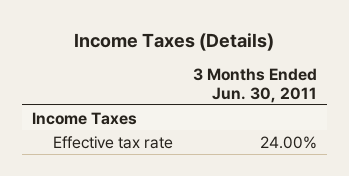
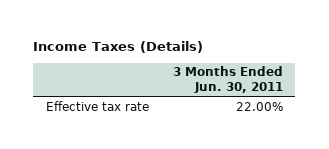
- Income Taxes
- Effective tax rate | 24.00%
+ Effective tax rate | 22.00%

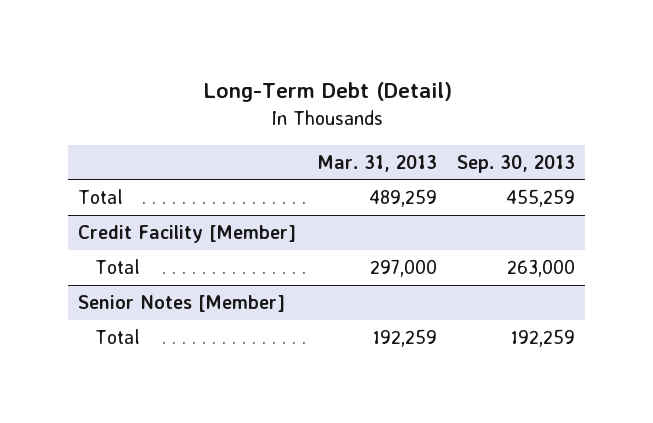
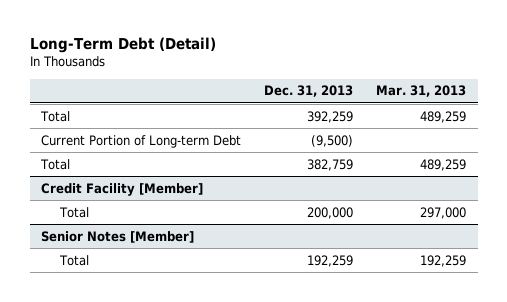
- | Mar. 31, 2013 | Sep. 30, 2013
+ | Dec. 31, 2013 | Mar. 31, 2013
+ Current Portion of Long-term Debt | (9,500) |
+ Total | 382,759 | 489,259

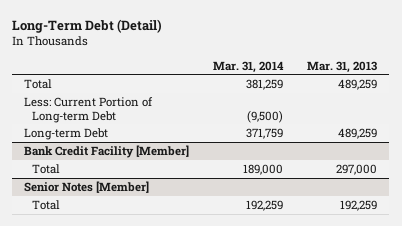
- | Dec. 31, 2013 | Mar. 31, 2013
+ | Mar. 31, 2014 | Mar. 31, 2013
- Current Portion of Long-term Debt | (9,500) |
- Total | 382,759 | 489,259
- Credit Facility [Member]
+ Less: Current Portion of Long-term Debt | (9,500) |
+ Long-term Debt | 371,759 | 489,259
+ Bank Credit Facility [Member]

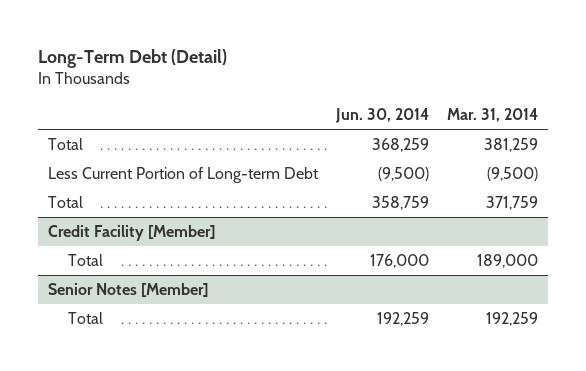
- | Mar. 31, 2014 | Mar. 31, 2013
+ | Jun. 30, 2014 | Mar. 31, 2014
- Less: Current Portion of Long-term Debt | (9,500) |
- Long-term Debt | 371,759 | 489,259
- Bank Credit Facility [Member]
+ Less Current Portion of Long-term Debt | (9,500) | (9,500)
+ Total | 358,759 | 371,759
+ Credit Facility [Member]

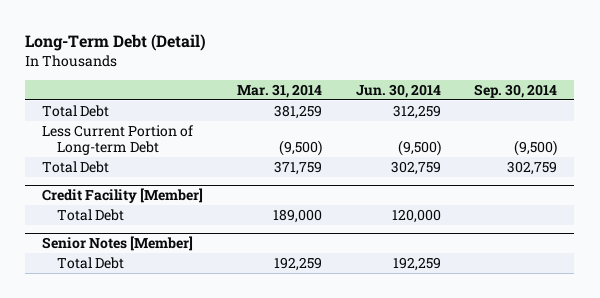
- | Jun. 30, 2014 | Mar. 31, 2014
+ | Mar. 31, 2014 | Jun. 30, 2014 | Sep. 30, 2014
- Total | 368,259 | 381,259
+ Total Debt | 381,259 | 312,259 |
- Total | 358,759 | 371,759
+ Total Debt | 371,759 | 302,759 | 302,759
@ Credit Facility [Member]
- Total | 176,000 | 189,000
+ Total Debt | 189,000 | 120,000 |
@ Senior Notes [Member]
- Total | 192,259 | 192,259
+ Total Debt | 192,259 | 192,259 |

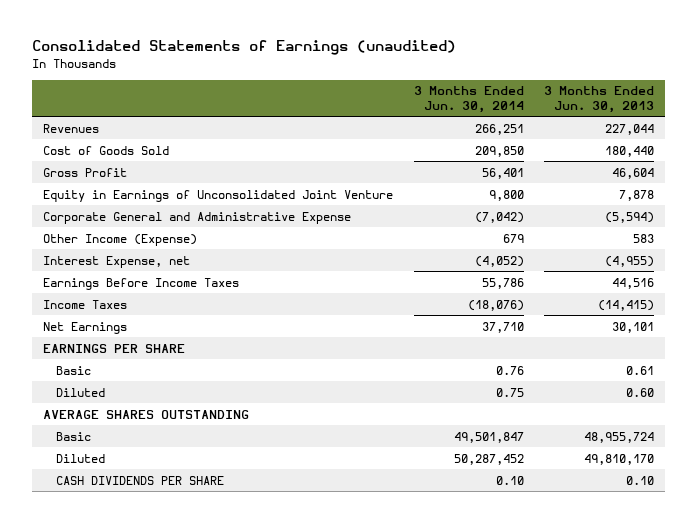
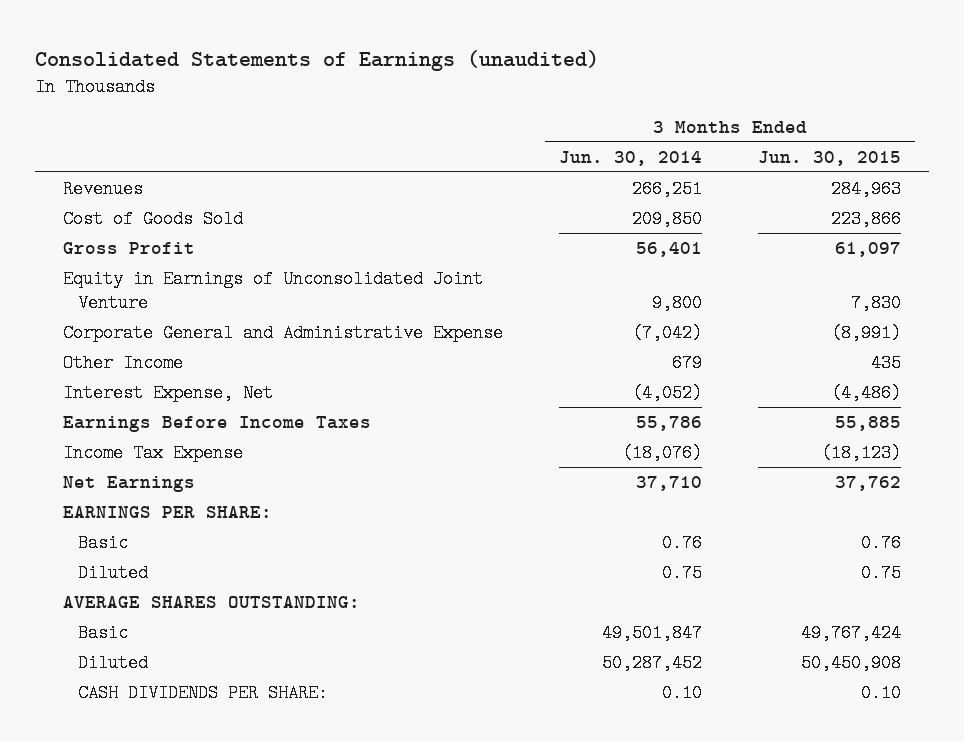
- | 3 Months Ended Jun. 30, 2014 | 3 Months Ended Jun. 30, 2013
+ | 3 Months Ended Jun. 30, 2014 | 3 Months Ended Jun. 30, 2015
- Other Income (Expense) | 679 | 583
- Interest Expense, net | (4,052) | (4,955)
+ Other Income | 679 | 435
+ Interest Expense, Net | (4,052) | (4,486)
- Income Taxes | (18,076) | (14,415)
+ Income Tax Expense | (18,076) | (18,123)
- EARNINGS PER SHARE
+ EARNINGS PER SHARE:
- AVERAGE SHARES OUTSTANDING
+ AVERAGE SHARES OUTSTANDING:
- CASH DIVIDENDS PER SHARE | 0.10 | 0.10
+ CASH DIVIDENDS PER SHARE: | 0.10 | 0.10

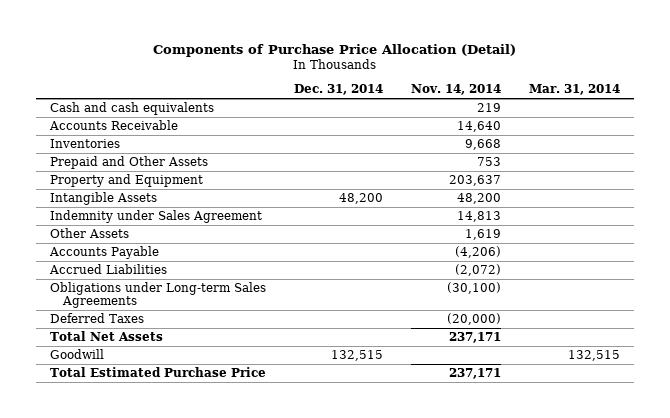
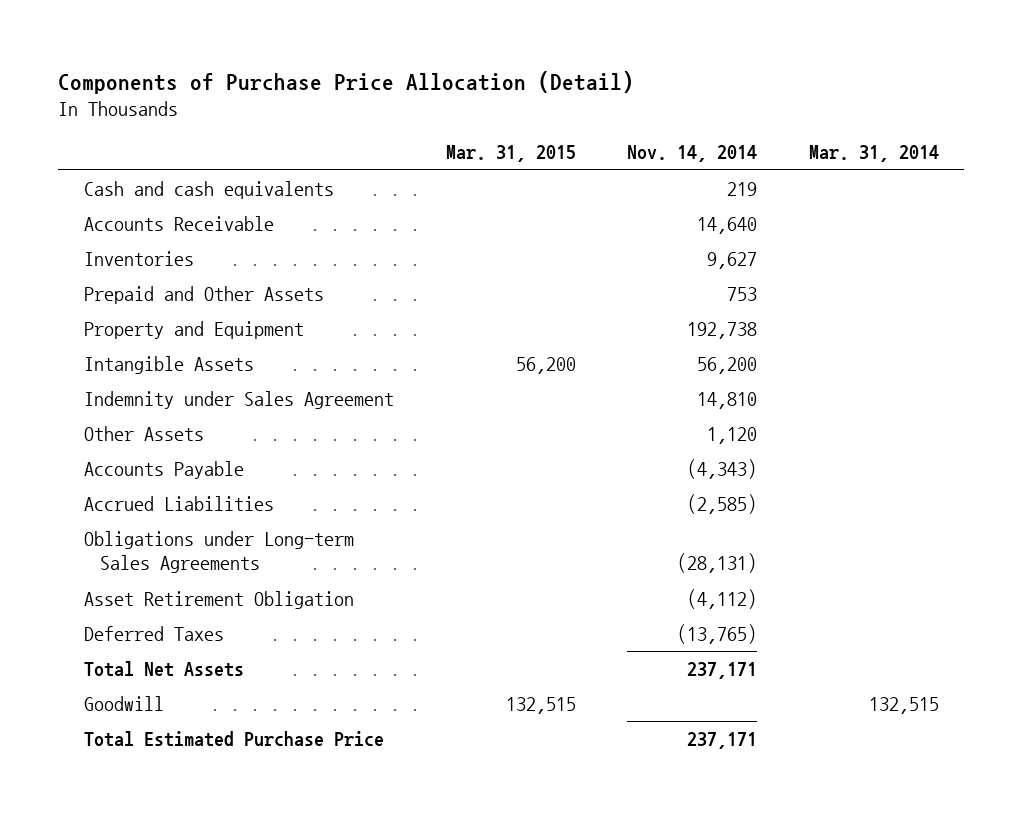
- | Dec. 31, 2014 | Nov. 14, 2014 | Mar. 31, 2014
+ | Mar. 31, 2015 | Nov. 14, 2014 | Mar. 31, 2014
- Inventories | | 9,668 |
+ Inventories | | 9,627 |
- Property and Equipment | | 203,637 |
- Intangible Assets | 48,200 | 48,200 |
- Indemnity under Sales Agreement | | 14,813 |
- Other Assets | | 1,619 |
- Accounts Payable | | (4,206) |
- Accrued Liabilities | | (2,072) |
- Obligations under Long-term Sales Agreements | | (30,100) |
- Deferred Taxes | | (20,000) |
+ Property and Equipment | | 192,738 |
+ Intangible Assets | 56,200 | 56,200 |
+ Indemnity under Sales Agreement | | 14,810 |
+ Other Assets | | 1,120 |
+ Accounts Payable | | (4,343) |
+ Accrued Liabilities | | (2,585) |
+ Obligations under Long-term Sales Agreements | | (28,131) |
+ Asset Retirement Obligation | | (4,112) |
+ Deferred Taxes | | (13,765) |

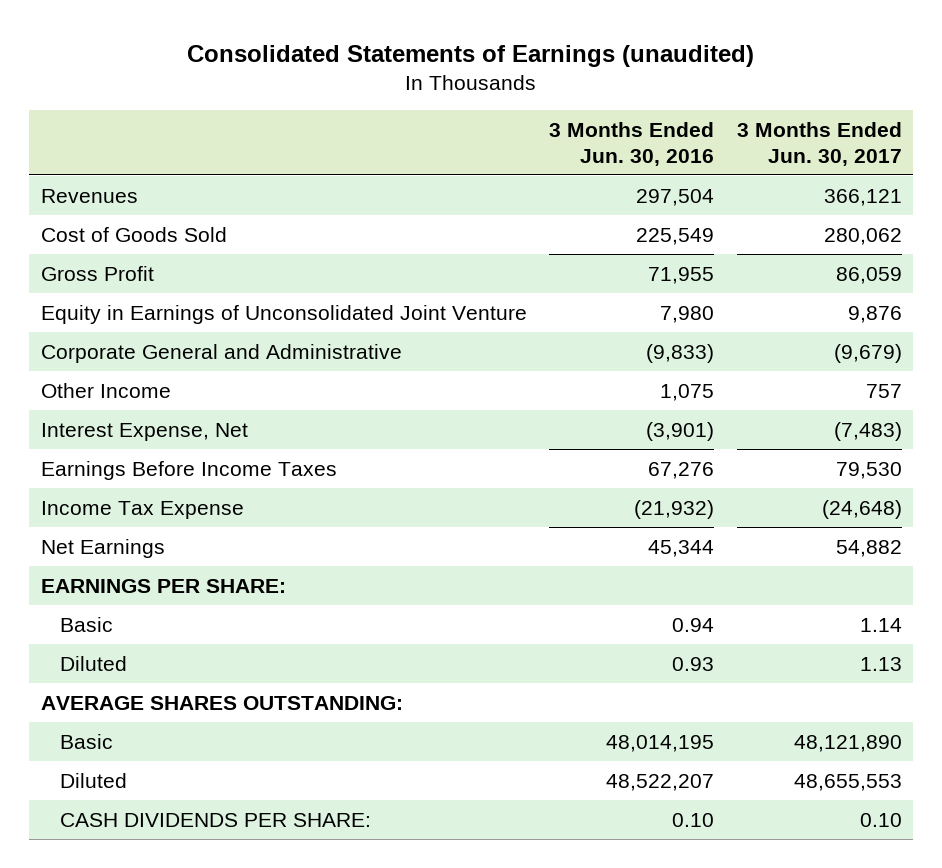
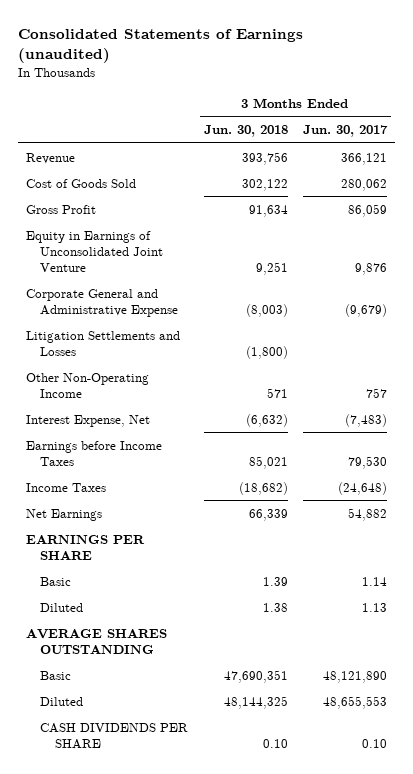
- | 3 Months Ended Jun. 30, 2016 | 3 Months Ended Jun. 30, 2017
+ | 3 Months Ended Jun. 30, 2018 | 3 Months Ended Jun. 30, 2017
- Revenues | 297,504 | 366,121
+ Revenue | 393,756 | 366,121
- Corporate General and Administrative | (9,833) | (9,679)
- Other Income | 1,075 | 757
+ Corporate General and Administrative Expense | (8,003) | (9,679)
+ Litigation Settlements and Losses | (1,800) |
+ Other Non-Operating Income | 571 | 757
- Earnings Before Income Taxes | 67,276 | 79,530
- Income Tax Expense | (21,932) | (24,648)
+ Earnings before Income Taxes | 85,021 | 79,530
+ Income Taxes | (18,682) | (24,648)
- EARNINGS PER SHARE:
+ EARNINGS PER SHARE
- AVERAGE SHARES OUTSTANDING:
+ AVERAGE SHARES OUTSTANDING
- CASH DIVIDENDS PER SHARE: | 0.10 | 0.10
+ CASH DIVIDENDS PER SHARE | 0.10 | 0.10

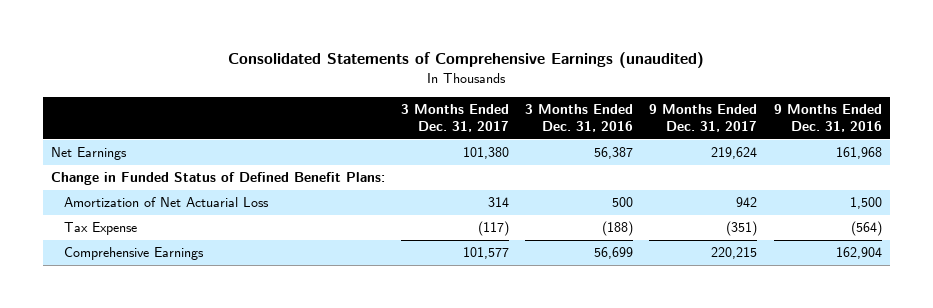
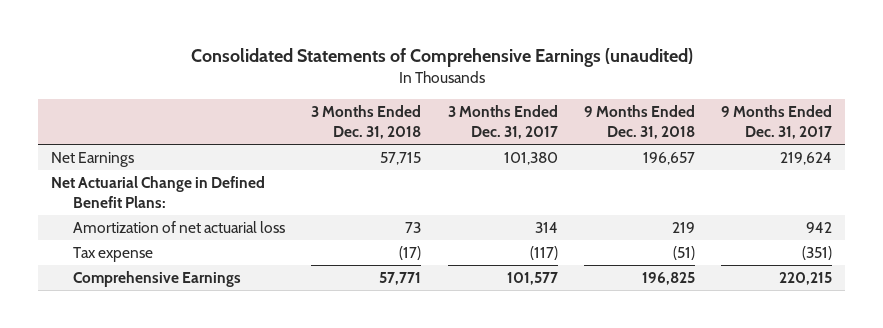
- | 3 Months Ended Dec. 31, 2017 | 3 Months Ended Dec. 31, 2016 | 9 Months Ended Dec. 31, 2017 | 9 Months Ended Dec. 31, 2016
+ | 3 Months Ended Dec. 31, 2018 | 3 Months Ended Dec. 31, 2017 | 9 Months Ended Dec. 31, 2018 | 9 Months Ended Dec. 31, 2017
- Change in Funded Status of Defined Benefit Plans:
- Amortization of Net Actuarial Loss | 314 | 500 | 942 | 1,500
- Tax Expense | (117) | (188) | (351) | (564)
+ Net Actuarial Change in Defined Benefit Plans:
+ Amortization of net actuarial loss | 73 | 314 | 219 | 942
+ Tax expense | (17) | (117) | (51) | (351)

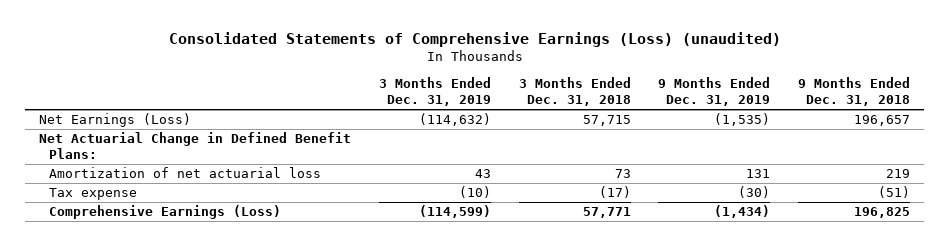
- Consolidated Statements of Comprehensive Earnings (unaudited)
+ Consolidated Statements of Comprehensive Earnings (Loss) (unaudited)
- | 3 Months Ended Dec. 31, 2018 | 3 Months Ended Dec. 31, 2017 | 9 Months Ended Dec. 31, 2018 | 9 Months Ended Dec. 31, 2017
+ | 3 Months Ended Dec. 31, 2019 | 3 Months Ended Dec. 31, 2018 | 9 Months Ended Dec. 31, 2019 | 9 Months Ended Dec. 31, 2018
- Net Earnings | 57,715 | 101,380 | 196,657 | 219,624
+ Net Earnings (Loss) | (114,632) | 57,715 | (1,535) | 196,657
- Comprehensive Earnings | 57,771 | 101,577 | 196,825 | 220,215
+ Comprehensive Earnings (Loss) | (114,599) | 57,771 | (1,434) | 196,825

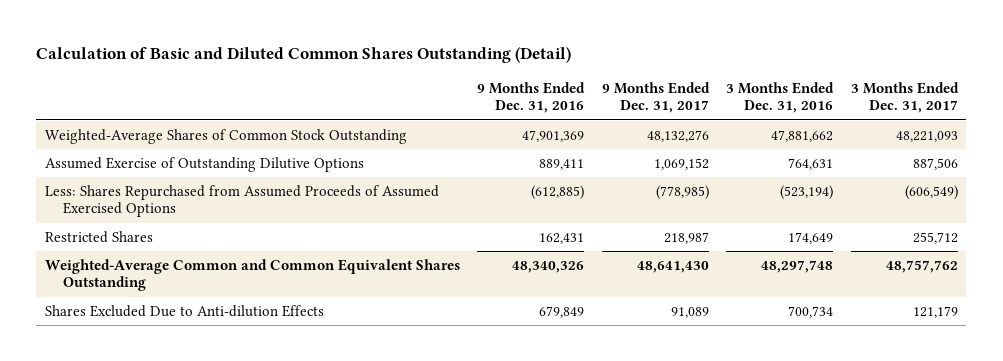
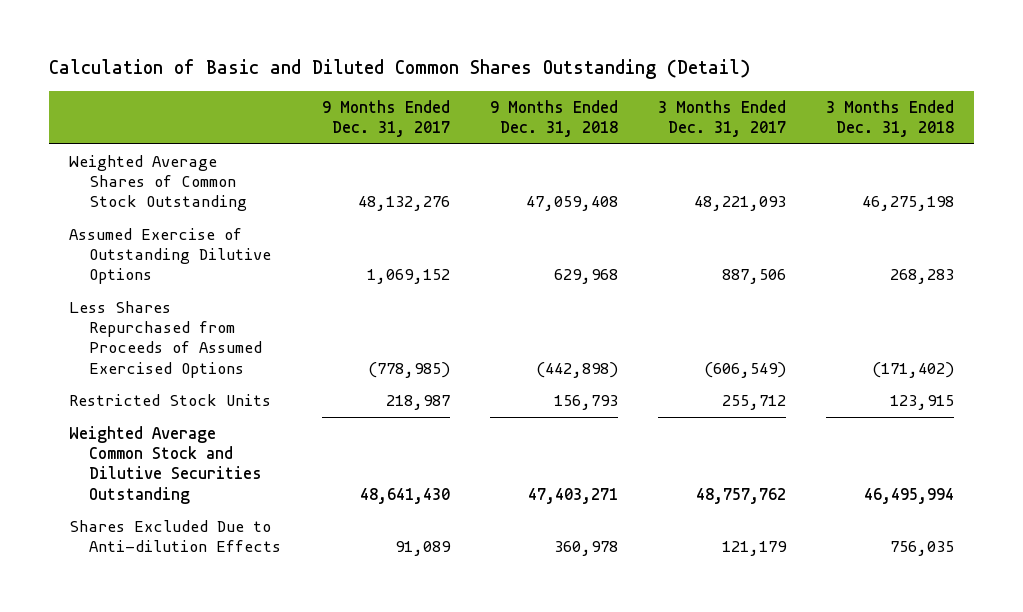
- | 9 Months Ended Dec. 31, 2016 | 9 Months Ended Dec. 31, 2017 | 3 Months Ended Dec. 31, 2016 | 3 Months Ended Dec. 31, 2017
+ | 9 Months Ended Dec. 31, 2017 | 9 Months Ended Dec. 31, 2018 | 3 Months Ended Dec. 31, 2017 | 3 Months Ended Dec. 31, 2018
- Weighted-Average Shares of Common Stock Outstanding | 47,901,369 | 48,132,276 | 47,881,662 | 48,221,093
+ Weighted Average Shares of Common Stock Outstanding | 48,132,276 | 47,059,408 | 48,221,093 | 46,275,198
- Less: Shares Repurchased from Assumed Proceeds of Assumed Exercised Options | (612,885) | (778,985) | (523,194) | (606,549)
- Restricted Shares | 162,431 | 218,987 | 174,649 | 255,712
- Weighted-Average Common and Common Equivalent Shares Outstanding | 48,340,326 | 48,641,430 | 48,297,748 | 48,757,762
+ Less Shares Repurchased from Proceeds of Assumed Exercised Options | (778,985) | (442,898) | (606,549) | (171,402)
+ Restricted Stock Units | 218,987 | 156,793 | 255,712 | 123,915
+ Weighted Average Common Stock and Dilutive Securities Outstanding | 48,641,430 | 47,403,271 | 48,757,762 | 46,495,994

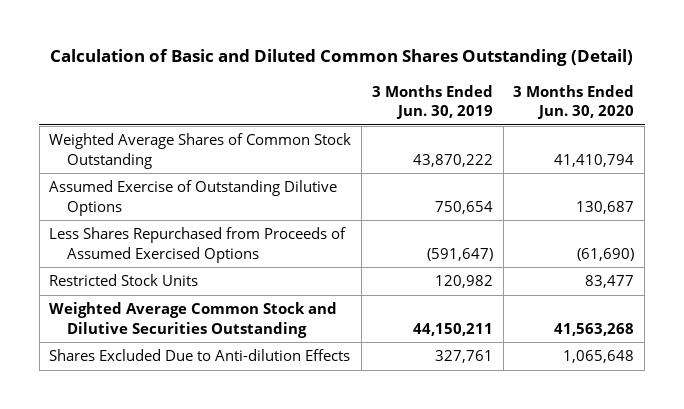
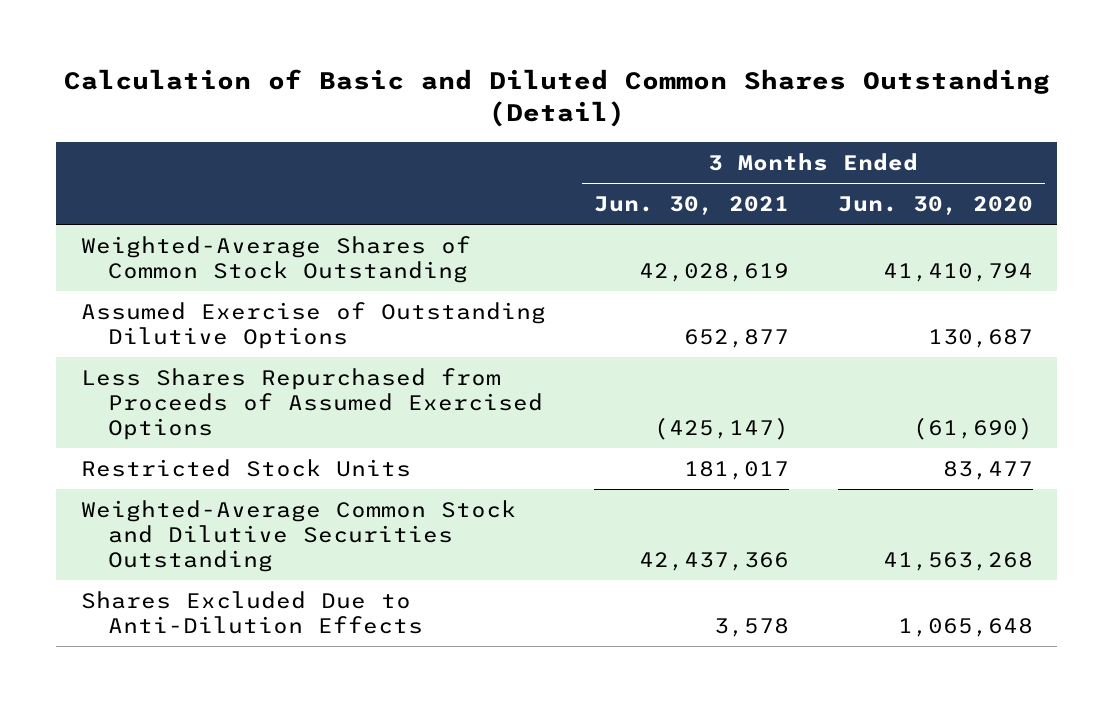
- | 3 Months Ended Jun. 30, 2019 | 3 Months Ended Jun. 30, 2020
+ | 3 Months Ended Jun. 30, 2021 | 3 Months Ended Jun. 30, 2020
- Weighted Average Shares of Common Stock Outstanding | 43,870,222 | 41,410,794
+ Weighted-Average Shares of Common Stock Outstanding | 42,028,619 | 41,410,794
- Weighted Average Common Stock and Dilutive Securities Outstanding | 44,150,211 | 41,563,268
- Shares Excluded Due to Anti-dilution Effects | 327,761 | 1,065,648
+ Weighted-Average Common Stock and Dilutive Securities Outstanding | 42,437,366 | 41,563,268
+ Shares Excluded Due to Anti-Dilution Effects | 3,578 | 1,065,648

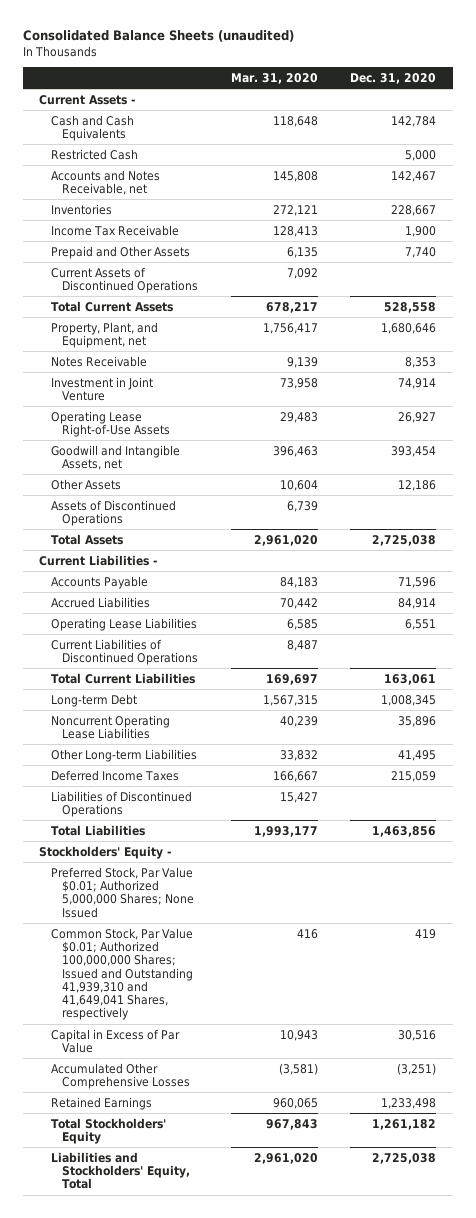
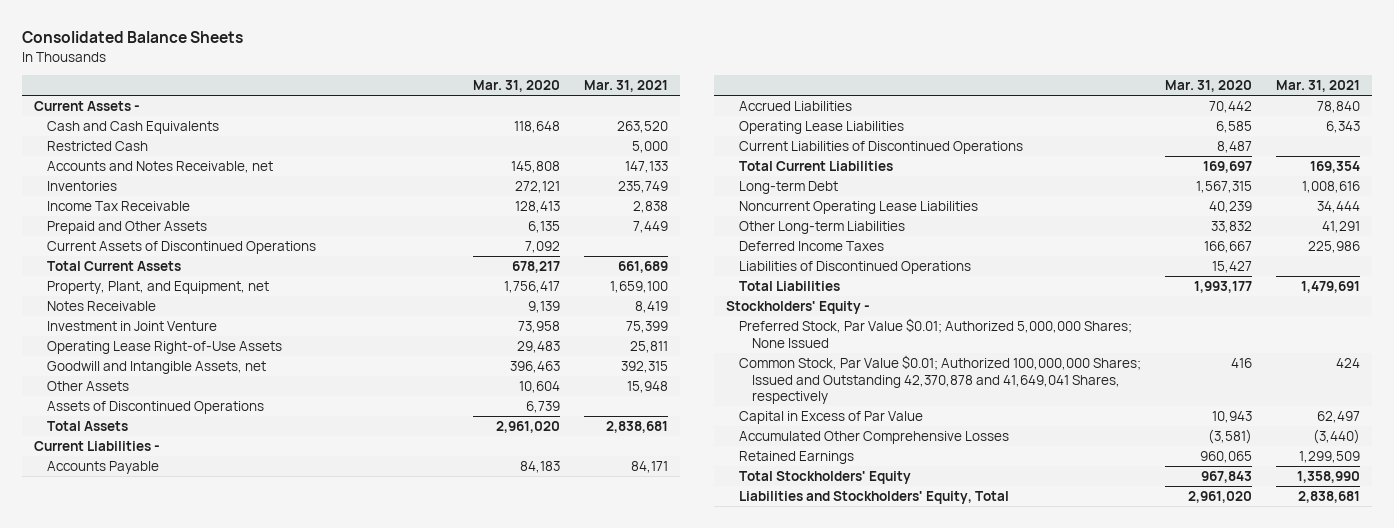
- Consolidated Balance Sheets (unaudited)
+ Consolidated Balance Sheets
- | Mar. 31, 2020 | Dec. 31, 2020
+ | Mar. 31, 2020 | Mar. 31, 2021
- Common Stock, Par Value $0.01; Authorized 100,000,000 Shares; Issued and Outstanding 41,939,310 and 41,649,041 Shares, respectively | 416 | 419
+ Common Stock, Par Value $0.01; Authorized 100,000,000 Shares; Issued and Outstanding 42,370,878 and 41,649,041 Shares, respectively | 416 | 424

